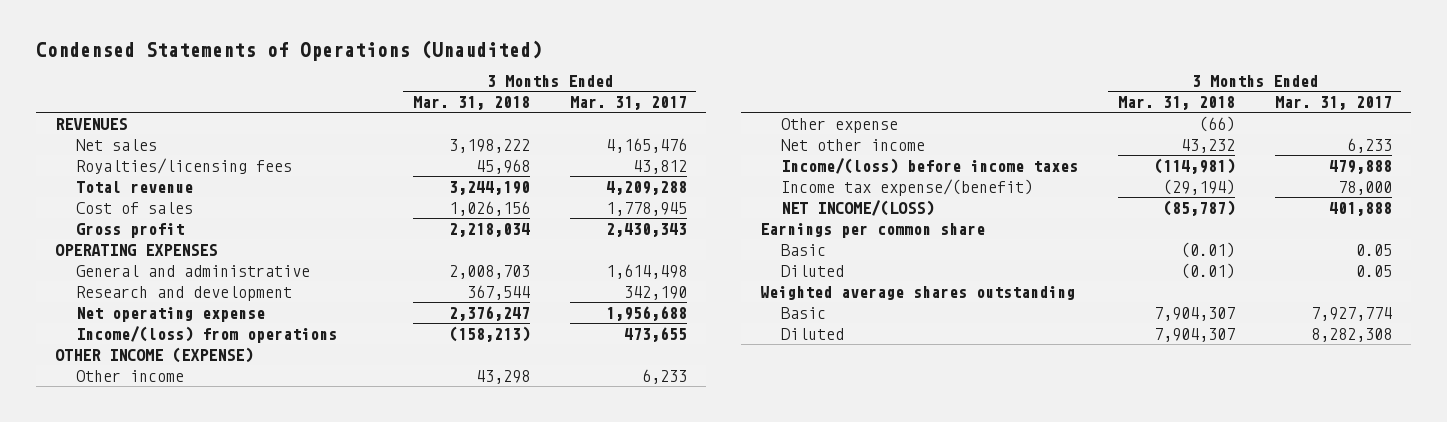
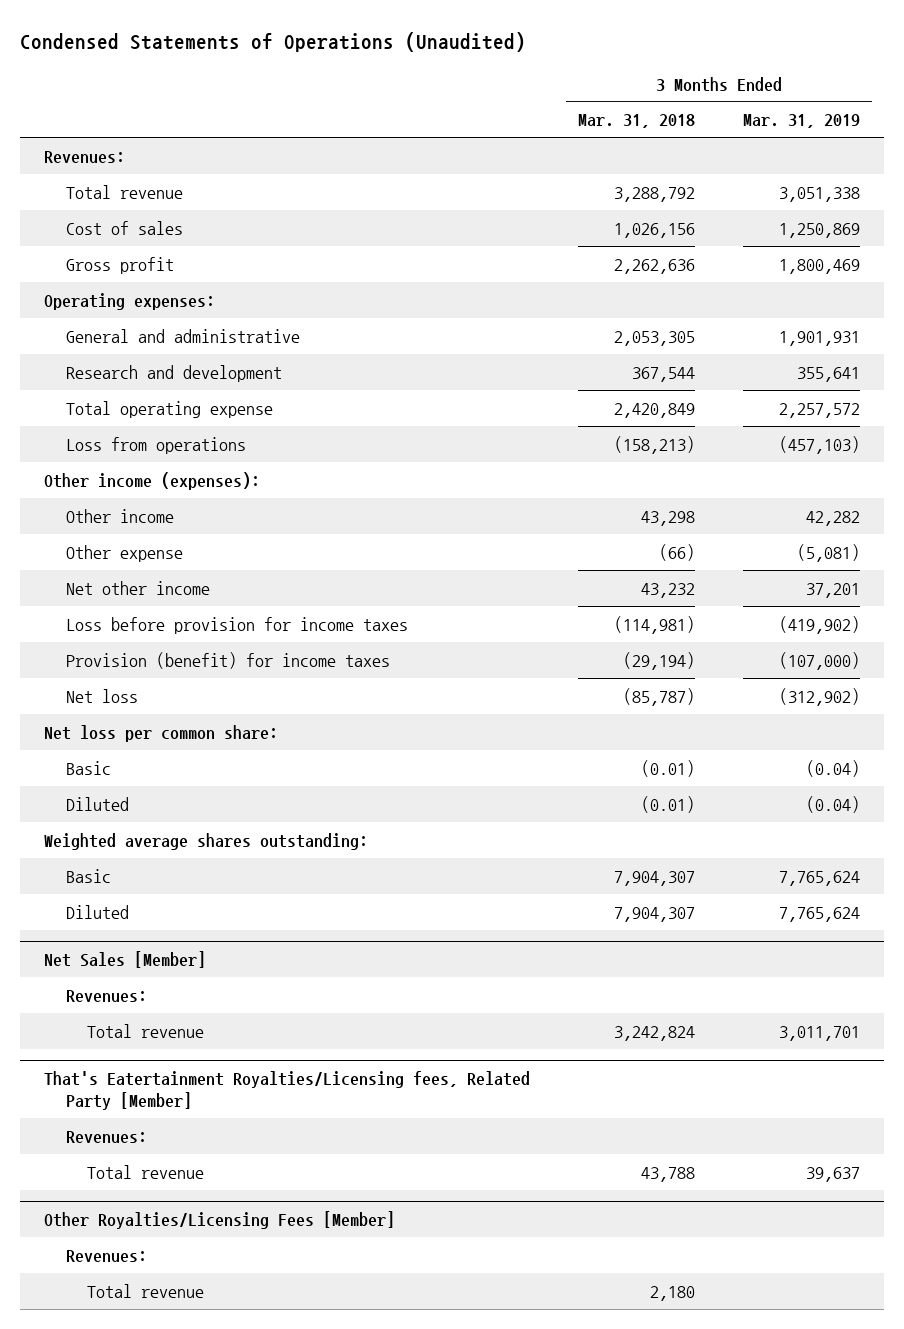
- | 3 Months Ended Mar. 31, 2018 | 3 Months Ended Mar. 31, 2017
+ | 3 Months Ended Mar. 31, 2018 | 3 Months Ended Mar. 31, 2019
- REVENUES
- Net sales | 3,198,222 | 4,165,476
- Royalties/licensing fees | 45,968 | 43,812
- Total revenue | 3,244,190 | 4,209,288
+ Revenues:
+ Total revenue | 3,288,792 | 3,051,338
- Gross profit | 2,218,034 | 2,430,343
- OPERATING EXPENSES
- General and administrative | 2,008,703 | 1,614,498
+ Gross profit | 2,262,636 | 1,800,469
+ Operating expenses:
+ General and administrative | 2,053,305 | 1,901,931
- Net operating expense | 2,376,247 | 1,956,688
- Income/(loss) from operations | (158,213) | 473,655
- OTHER INCOME (EXPENSE)
+ Total operating expense | 2,420,849 | 2,257,572
+ Loss from operations | (158,213) | (457,103)
+ Other income (expenses):
- Income/(loss) before income taxes | (114,981) | 479,888
- Income tax expense/(benefit) | (29,194) | 78,000
- NET INCOME/(LOSS) | (85,787) | 401,888
- Earnings per common share
+ Loss before provision for income taxes | (114,981) | (419,902)
+ Provision (benefit) for income taxes | (29,194) | (107,000)
+ Net loss | (85,787) | (312,902)
+ Net loss per common share:
- Weighted average shares outstanding
+ Weighted average shares outstanding:
+ Net Sales [Member]
+ Revenues:
+ Total revenue | 3,242,824 | 3,011,701
+ That's Eatertainment Royalties/Licensing fees, Related Party [Member]
+ Revenues:
+ Total revenue | 43,788 | 39,637
+ Other Royalties/Licensing Fees [Member]
+ Revenues:
+ Total revenue | 2,180 |

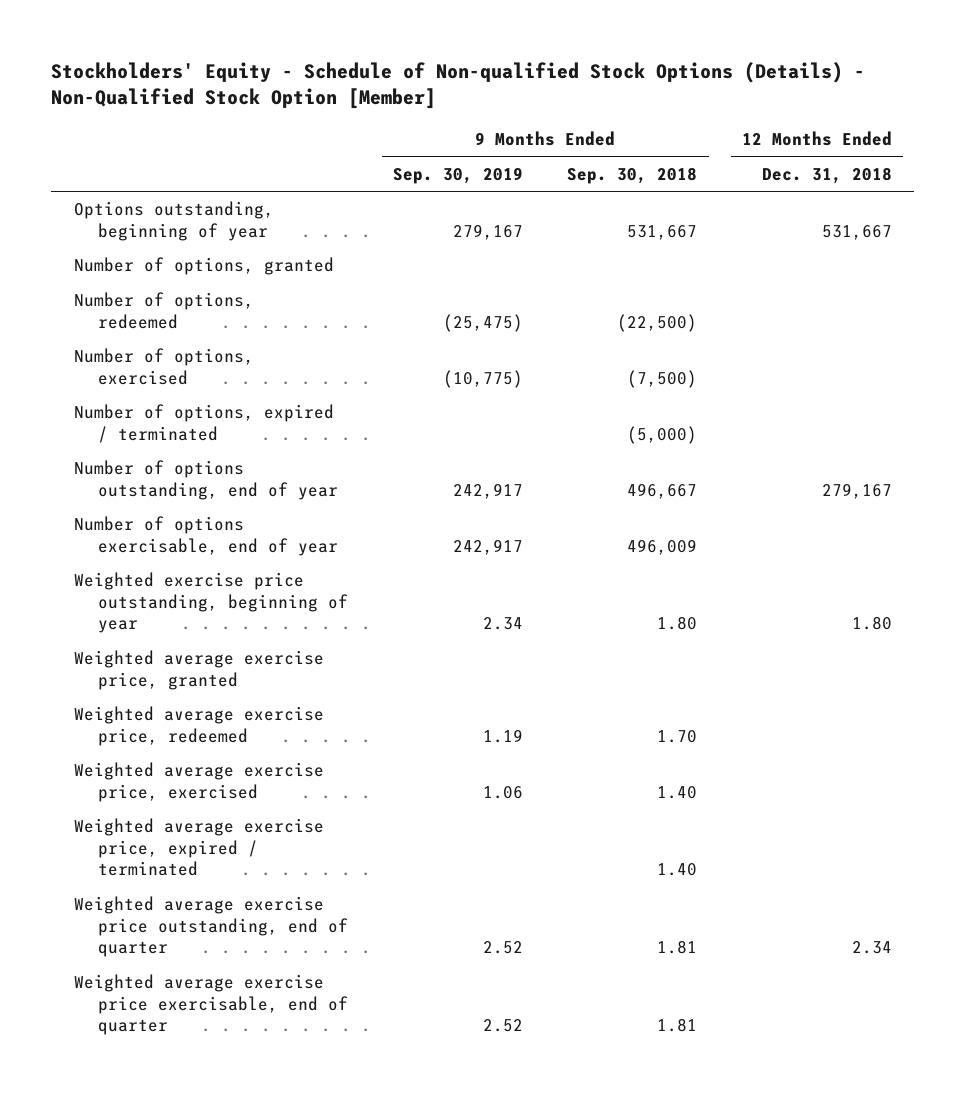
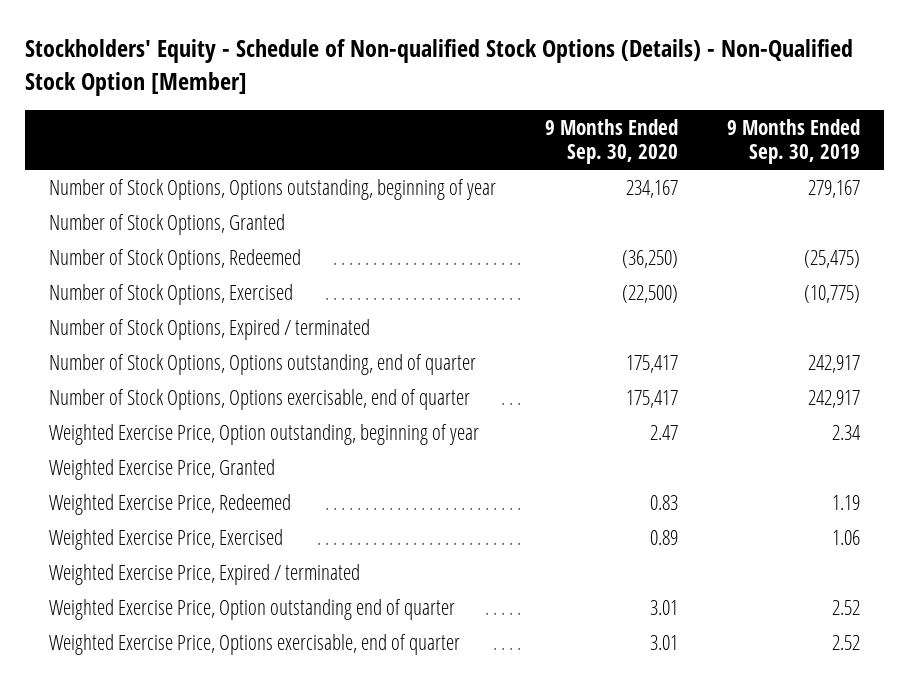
- | 9 Months Ended Sep. 30, 2019 | 9 Months Ended Sep. 30, 2018 | 12 Months Ended Dec. 31, 2018
+ | 9 Months Ended Sep. 30, 2020 | 9 Months Ended Sep. 30, 2019
- Options outstanding, beginning of year | 279,167 | 531,667 | 531,667
- Number of options, granted
- Number of options, redeemed | (25,475) | (22,500) |
- Number of options, exercised | (10,775) | (7,500) |
- Number of options, expired / terminated | | (5,000) |
- Number of options outstanding, end of year | 242,917 | 496,667 | 279,167
- Number of options exercisable, end of year | 242,917 | 496,009 |
- Weighted exercise price outstanding, beginning of year | 2.34 | 1.80 | 1.80
- Weighted average exercise price, granted
- Weighted average exercise price, redeemed | 1.19 | 1.70 |
- Weighted average exercise price, exercised | 1.06 | 1.40 |
- Weighted average exercise price, expired / terminated | | 1.40 |
- Weighted average exercise price outstanding, end of quarter | 2.52 | 1.81 | 2.34
- Weighted average exercise price exercisable, end of quarter | 2.52 | 1.81 |
+ Number of Stock Options, Options outstanding, beginning of year | 234,167 | 279,167
+ Number of Stock Options, Granted
+ Number of Stock Options, Redeemed | (36,250) | (25,475)
+ Number of Stock Options, Exercised | (22,500) | (10,775)
+ Number of Stock Options, Expired / terminated
+ Number of Stock Options, Options outstanding, end of quarter | 175,417 | 242,917
+ Number of Stock Options, Options exercisable, end of quarter | 175,417 | 242,917
+ Weighted Exercise Price, Option outstanding, beginning of year | 2.47 | 2.34
+ Weighted Exercise Price, Granted
+ Weighted Exercise Price, Redeemed | 0.83 | 1.19
+ Weighted Exercise Price, Exercised | 0.89 | 1.06
+ Weighted Exercise Price, Expired / terminated
+ Weighted Exercise Price, Option outstanding end of quarter | 3.01 | 2.52
+ Weighted Exercise Price, Options exercisable, end of quarter | 3.01 | 2.52

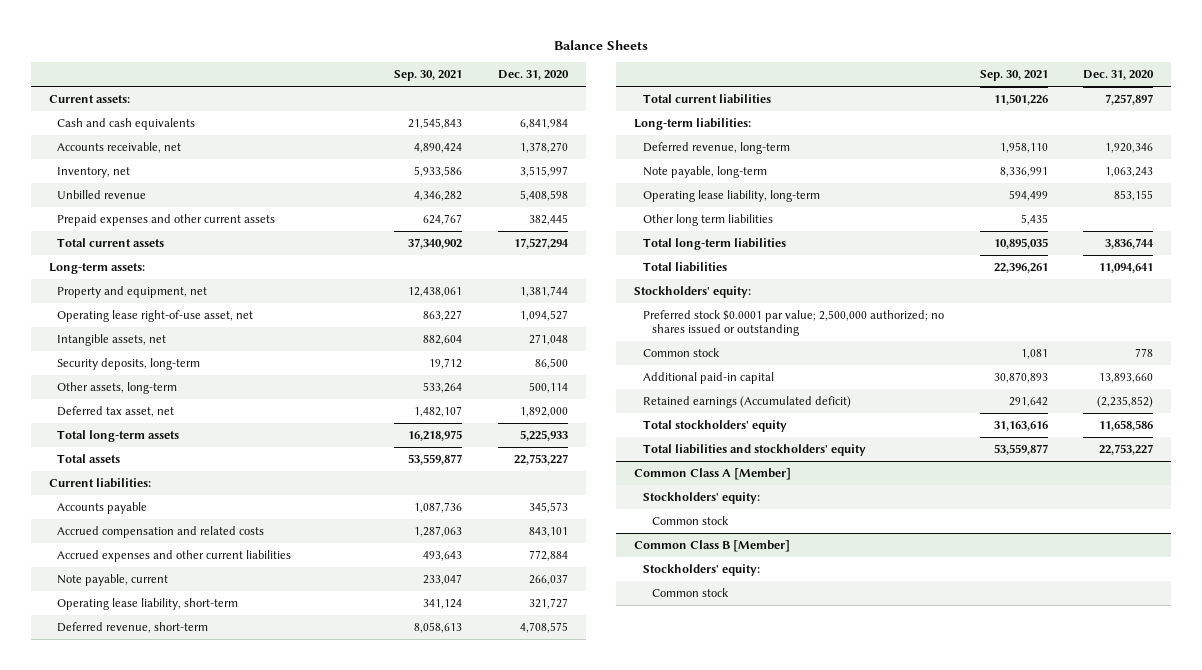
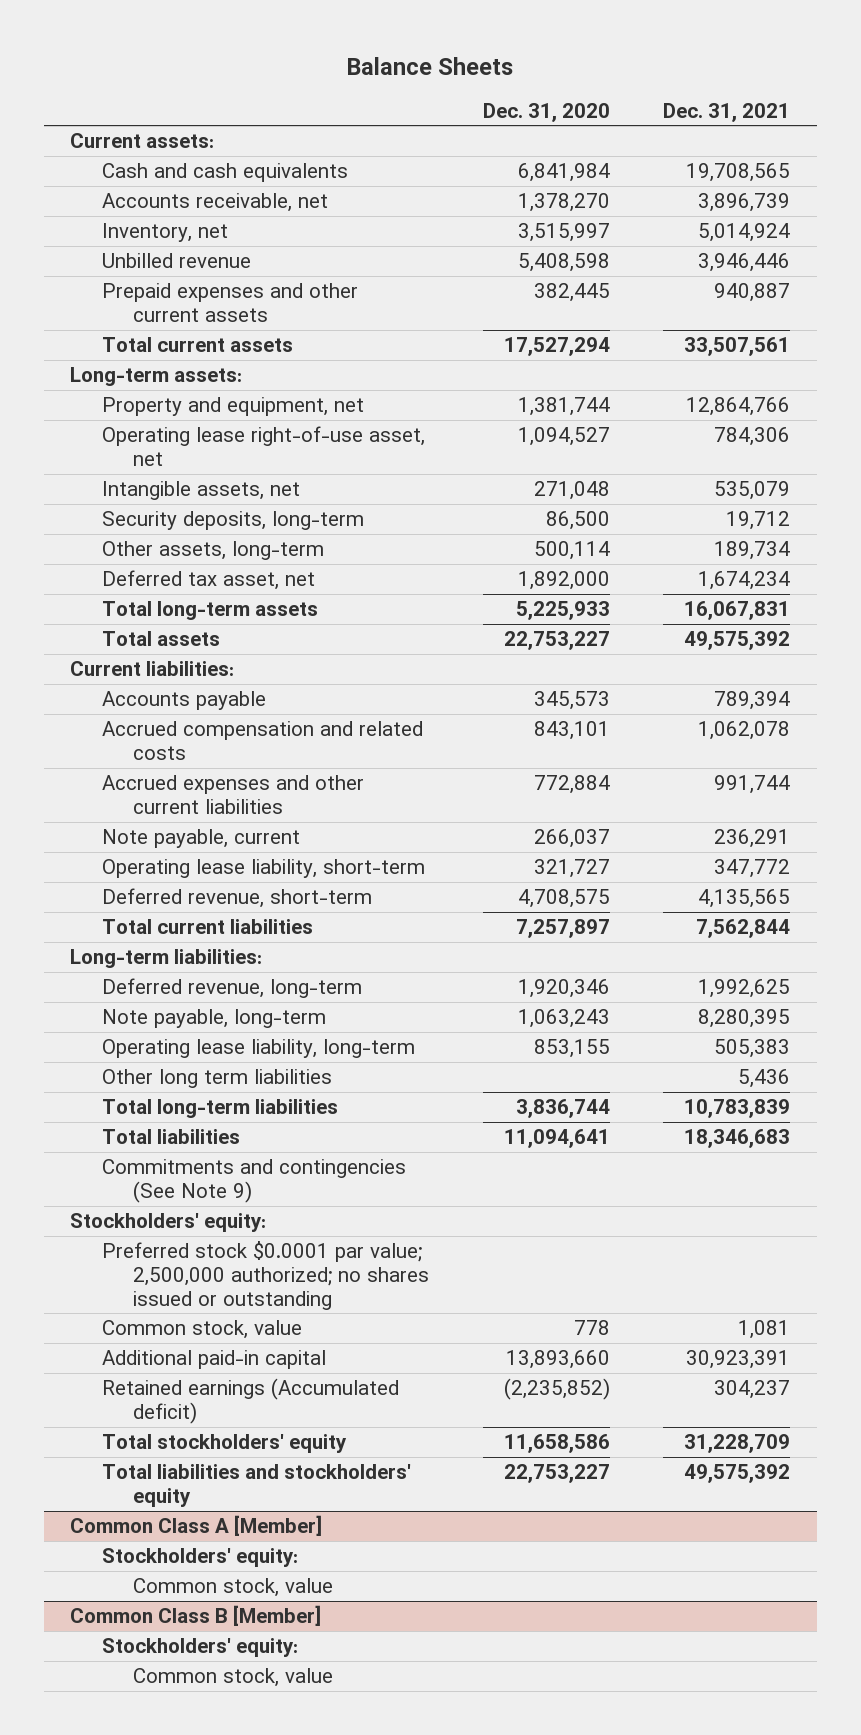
- | Sep. 30, 2021 | Dec. 31, 2020
+ | Dec. 31, 2020 | Dec. 31, 2021
+ Commitments and contingencies (See Note 9)
- Common stock | 1,081 | 778
+ Common stock, value | 778 | 1,081
@ Common Class A [Member]
- Common stock
+ Common stock, value
@ Common Class B [Member]
- Common stock
+ Common stock, value

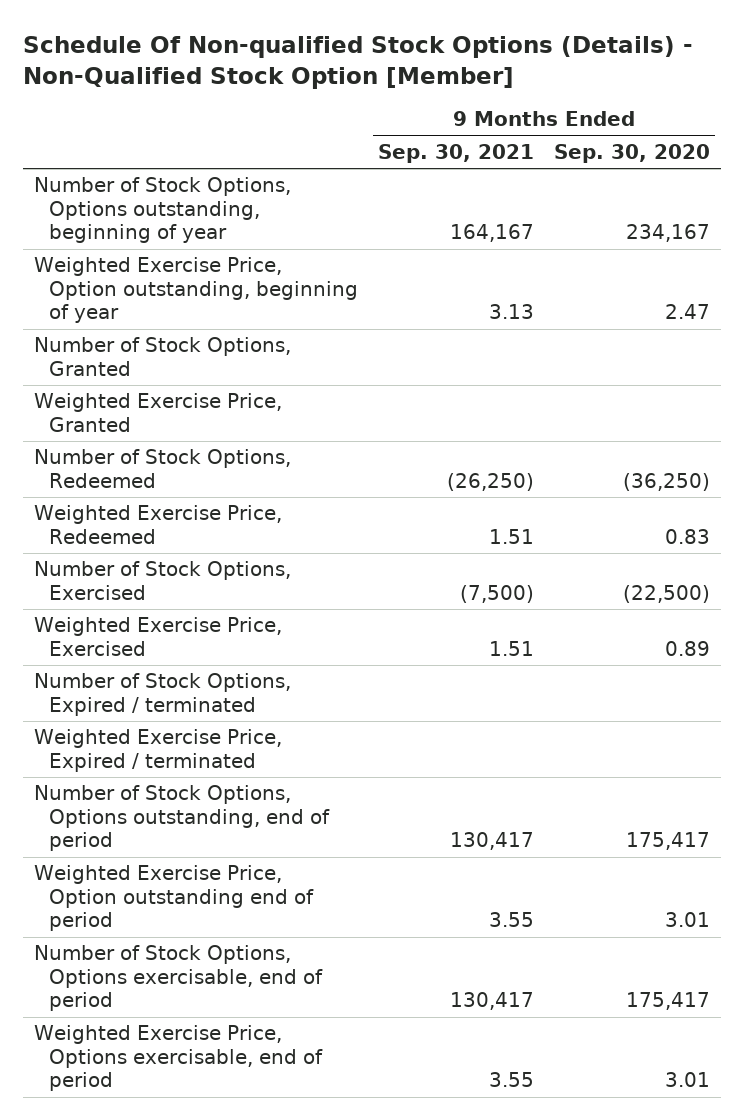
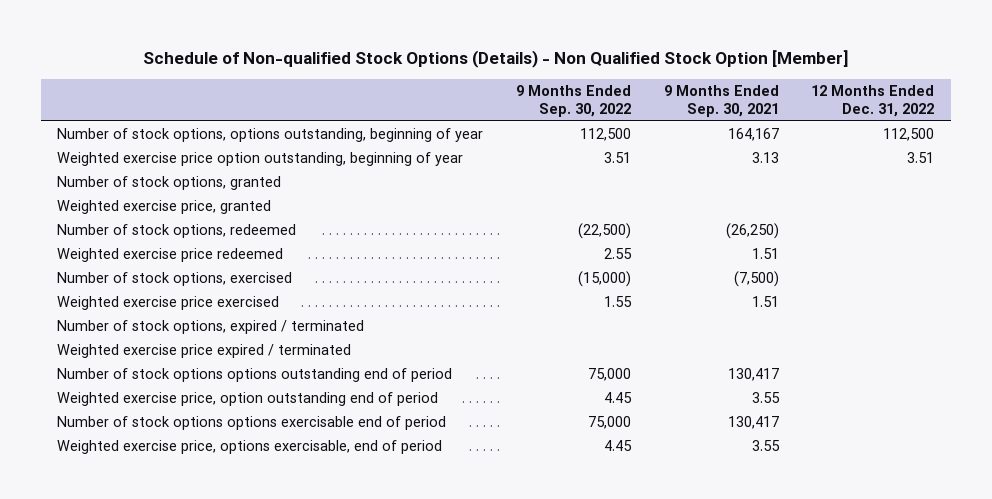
- Schedule Of Non-qualified Stock Options (Details) - Non-Qualified Stock Option [Member]
+ Schedule of Non-qualified Stock Options (Details) - Non Qualified Stock Option [Member]
- | 9 Months Ended Sep. 30, 2021 | 9 Months Ended Sep. 30, 2020
+ | 9 Months Ended Sep. 30, 2022 | 9 Months Ended Sep. 30, 2021 | 12 Months Ended Dec. 31, 2022
- Number of Stock Options, Options outstanding, beginning of year | 164,167 | 234,167
- Weighted Exercise Price, Option outstanding, beginning of year | 3.13 | 2.47
- Number of Stock Options, Granted
- Weighted Exercise Price, Granted
- Number of Stock Options, Redeemed | (26,250) | (36,250)
- Weighted Exercise Price, Redeemed | 1.51 | 0.83
- Number of Stock Options, Exercised | (7,500) | (22,500)
- Weighted Exercise Price, Exercised | 1.51 | 0.89
- Number of Stock Options, Expired / terminated
- Weighted Exercise Price, Expired / terminated
- Number of Stock Options, Options outstanding, end of period | 130,417 | 175,417
- Weighted Exercise Price, Option outstanding end of period | 3.55 | 3.01
- Number of Stock Options, Options exercisable, end of period | 130,417 | 175,417
- Weighted Exercise Price, Options exercisable, end of period | 3.55 | 3.01
+ Number of stock options, options outstanding, beginning of year | 112,500 | 164,167 | 112,500
+ Weighted exercise price option outstanding, beginning of year | 3.51 | 3.13 | 3.51
+ Number of stock options, granted
+ Weighted exercise price, granted
+ Number of stock options, redeemed | (22,500) | (26,250) |
+ Weighted exercise price redeemed | 2.55 | 1.51 |
+ Number of stock options, exercised | (15,000) | (7,500) |
+ Weighted exercise price exercised | 1.55 | 1.51 |
+ Number of stock options, expired / terminated
+ Weighted exercise price expired / terminated
+ Number of stock options options outstanding end of period | 75,000 | 130,417 |
+ Weighted exercise price, option outstanding end of period | 4.45 | 3.55 |
+ Number of stock options options exercisable end of period | 75,000 | 130,417 |
+ Weighted exercise price, options exercisable, end of period | 4.45 | 3.55 |

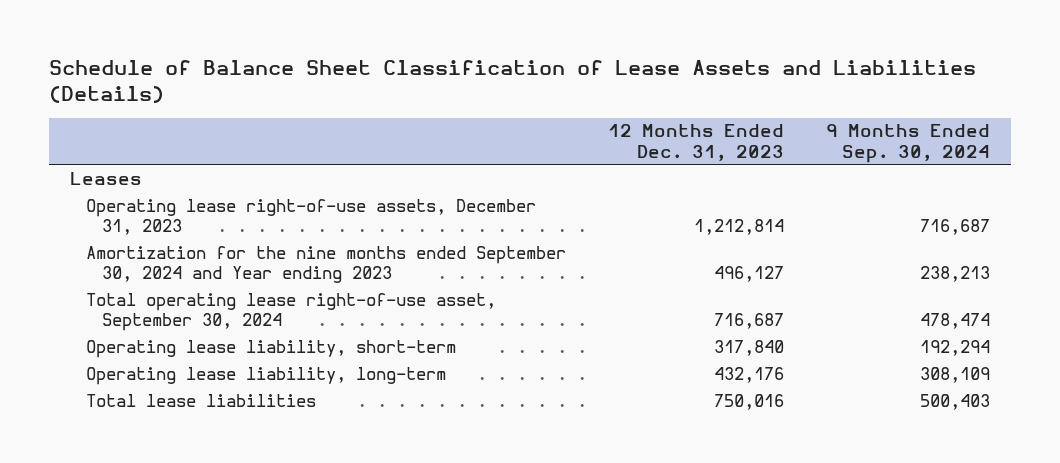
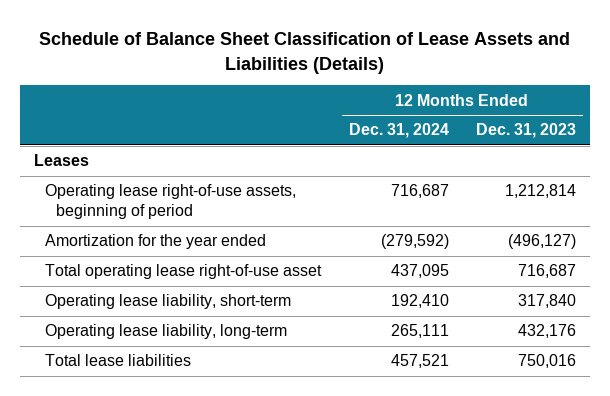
- | 12 Months Ended Dec. 31, 2023 | 9 Months Ended Sep. 30, 2024
+ | 12 Months Ended Dec. 31, 2024 | 12 Months Ended Dec. 31, 2023
- Operating lease right-of-use assets, December 31, 2023 | 1,212,814 | 716,687
- Amortization for the nine months ended September 30, 2024 and Year ending 2023 | 496,127 | 238,213
- Total operating lease right-of-use asset, September 30, 2024 | 716,687 | 478,474
+ Operating lease right-of-use assets, beginning of period | 716,687 | 1,212,814
+ Amortization for the year ended | (279,592) | (496,127)
+ Total operating lease right-of-use asset | 437,095 | 716,687

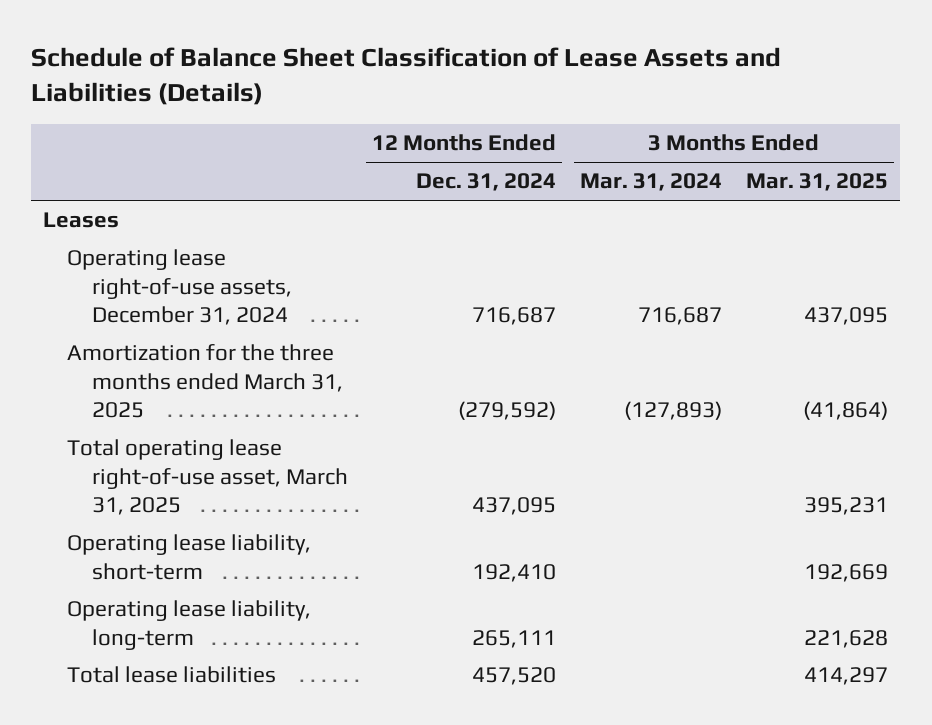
- | 12 Months Ended Dec. 31, 2024 | 12 Months Ended Dec. 31, 2023
+ | 12 Months Ended Dec. 31, 2024 | 3 Months Ended Mar. 31, 2024 | 3 Months Ended Mar. 31, 2025
- Operating lease right-of-use assets, beginning of period | 716,687 | 1,212,814
- Amortization for the year ended | (279,592) | (496,127)
- Total operating lease right-of-use asset | 437,095 | 716,687
+ Operating lease right-of-use assets, December 31, 2024 | 716,687 | 716,687 | 437,095
+ Amortization for the three months ended March 31, 2025 | (279,592) | (127,893) | (41,864)
+ Total operating lease right-of-use asset, March 31, 2025 | 437,095 | | 395,231
- Total lease liabilities | 457,521 | 750,016
+ Total lease liabilities | 457,520 | | 414,297

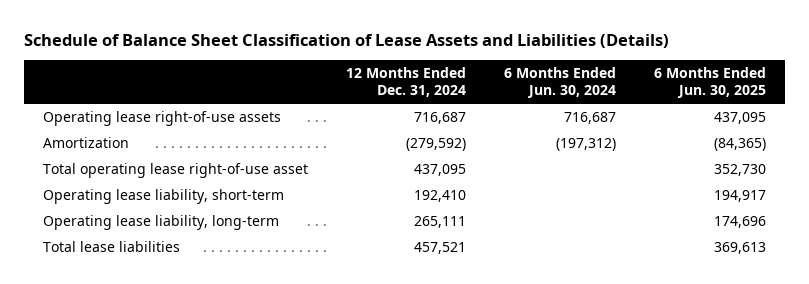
- | 12 Months Ended Dec. 31, 2024 | 3 Months Ended Mar. 31, 2024 | 3 Months Ended Mar. 31, 2025
+ | 12 Months Ended Dec. 31, 2024 | 6 Months Ended Jun. 30, 2024 | 6 Months Ended Jun. 30, 2025
- Leases
- Operating lease right-of-use assets, December 31, 2024 | 716,687 | 716,687 | 437,095
- Amortization for the three months ended March 31, 2025 | (279,592) | (127,893) | (41,864)
- Total operating lease right-of-use asset, March 31, 2025 | 437,095 | | 395,231
+ Operating lease right-of-use assets | 716,687 | 716,687 | 437,095
+ Amortization | (279,592) | (197,312) | (84,365)
+ Total operating lease right-of-use asset | 437,095 | | 352,730
- Total lease liabilities | 457,520 | | 414,297
+ Total lease liabilities | 457,521 | | 369,613

